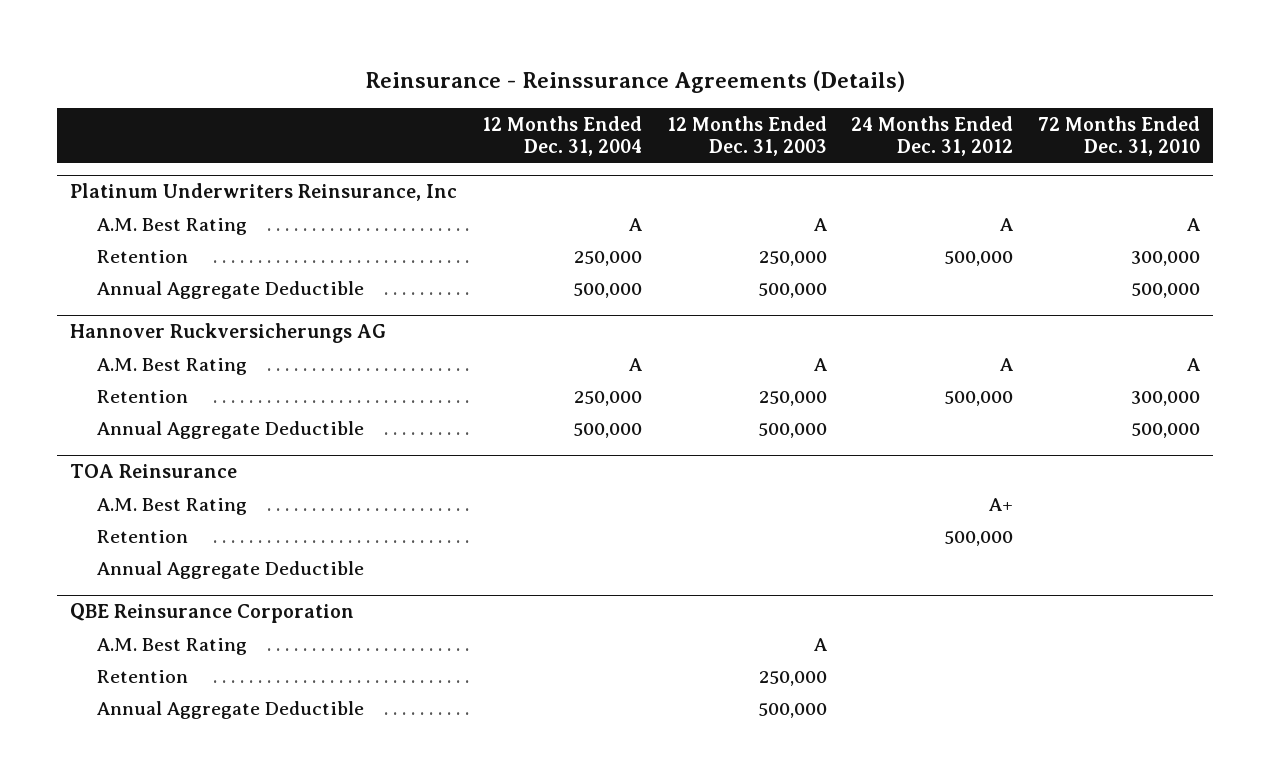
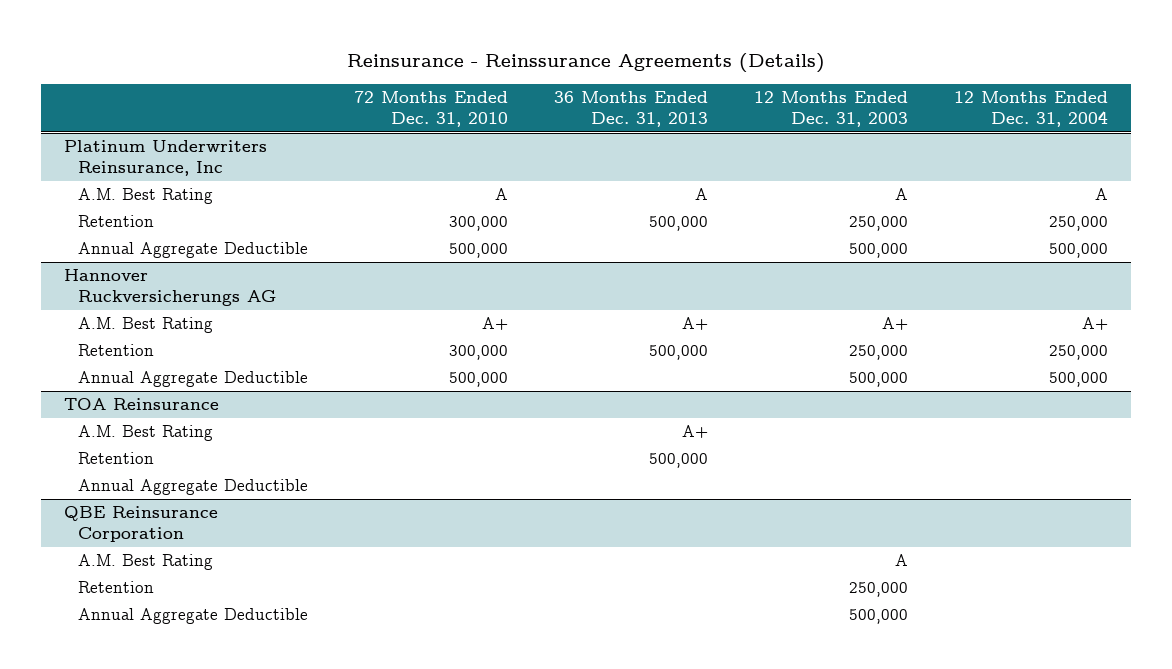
- | 12 Months Ended Dec. 31, 2004 | 12 Months Ended Dec. 31, 2003 | 24 Months Ended Dec. 31, 2012 | 72 Months Ended Dec. 31, 2010
+ | 72 Months Ended Dec. 31, 2010 | 36 Months Ended Dec. 31, 2013 | 12 Months Ended Dec. 31, 2003 | 12 Months Ended Dec. 31, 2004
@ Hannover Ruckversicherungs AG
- A.M. Best Rating | A | A | A | A
+ A.M. Best Rating | A+ | A+ | A+ | A+

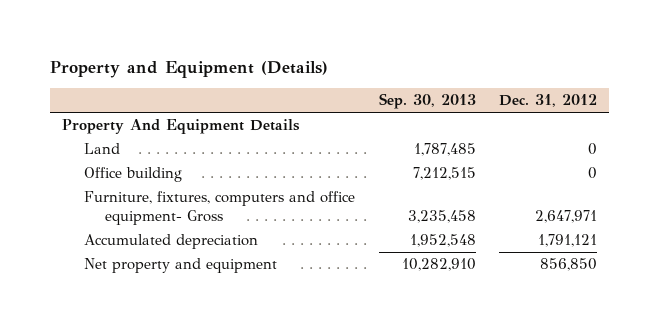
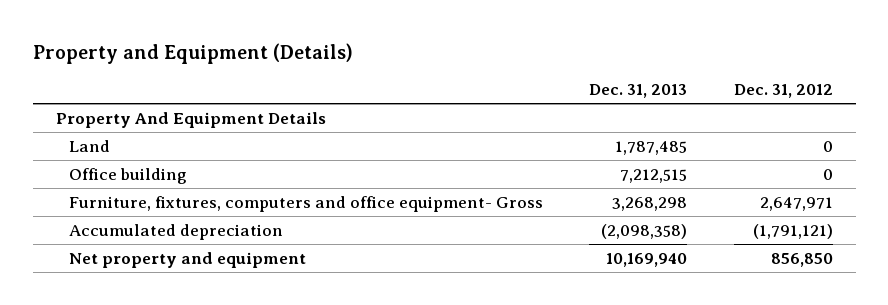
- | Sep. 30, 2013 | Dec. 31, 2012
+ | Dec. 31, 2013 | Dec. 31, 2012
- Accumulated depreciation | 1,952,548 | 1,791,121
+ Accumulated depreciation | (2,098,358) | (1,791,121)

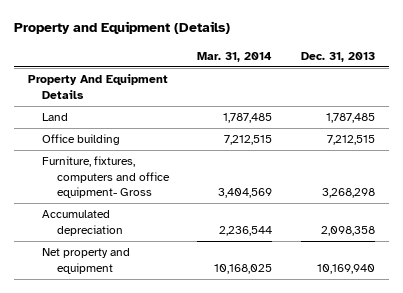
- | Dec. 31, 2013 | Dec. 31, 2012
+ | Mar. 31, 2014 | Dec. 31, 2013
- Accumulated depreciation | (2,098,358) | (1,791,121)
+ Accumulated depreciation | 2,236,544 | 2,098,358

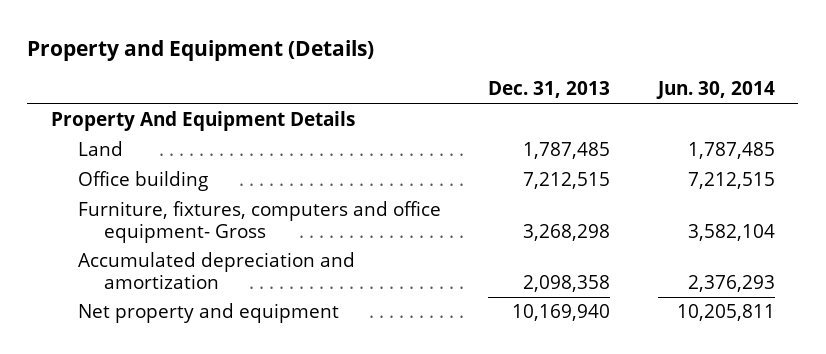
- | Mar. 31, 2014 | Dec. 31, 2013
+ | Dec. 31, 2013 | Jun. 30, 2014
- Accumulated depreciation | 2,236,544 | 2,098,358
+ Accumulated depreciation and amortization | 2,098,358 | 2,376,293

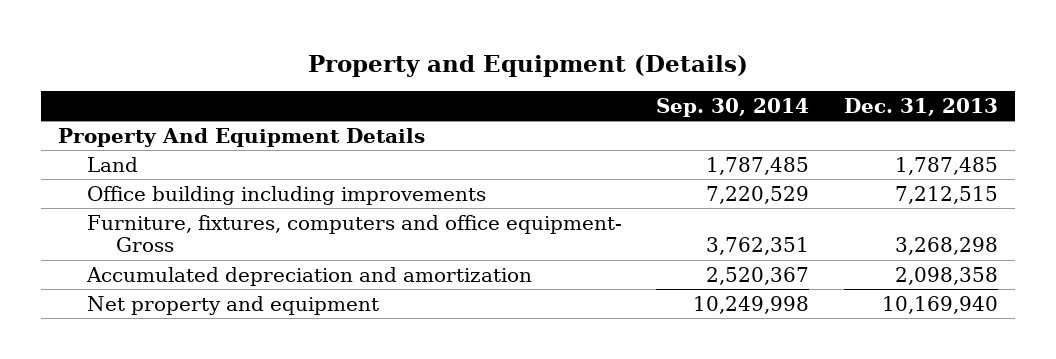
- | Dec. 31, 2013 | Jun. 30, 2014
+ | Sep. 30, 2014 | Dec. 31, 2013
- Office building | 7,212,515 | 7,212,515
+ Office building including improvements | 7,220,529 | 7,212,515

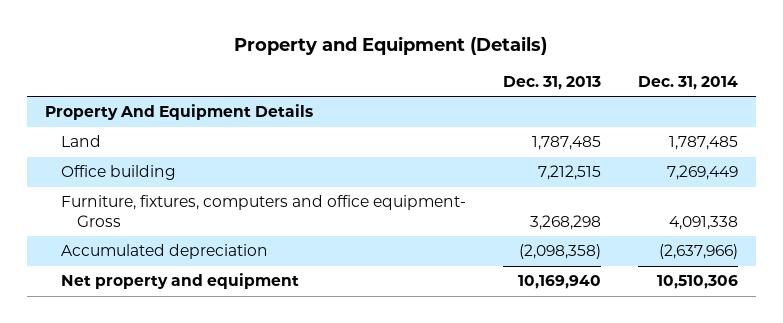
- | Sep. 30, 2014 | Dec. 31, 2013
+ | Dec. 31, 2013 | Dec. 31, 2014
- Office building including improvements | 7,220,529 | 7,212,515
+ Office building | 7,212,515 | 7,269,449
- Accumulated depreciation and amortization | 2,520,367 | 2,098,358
+ Accumulated depreciation | (2,098,358) | (2,637,966)

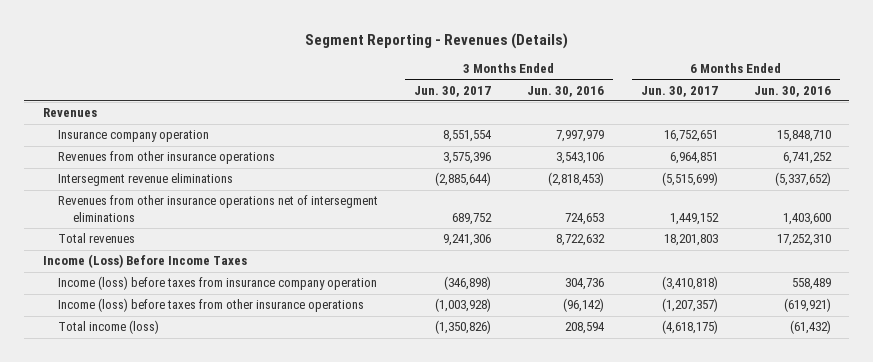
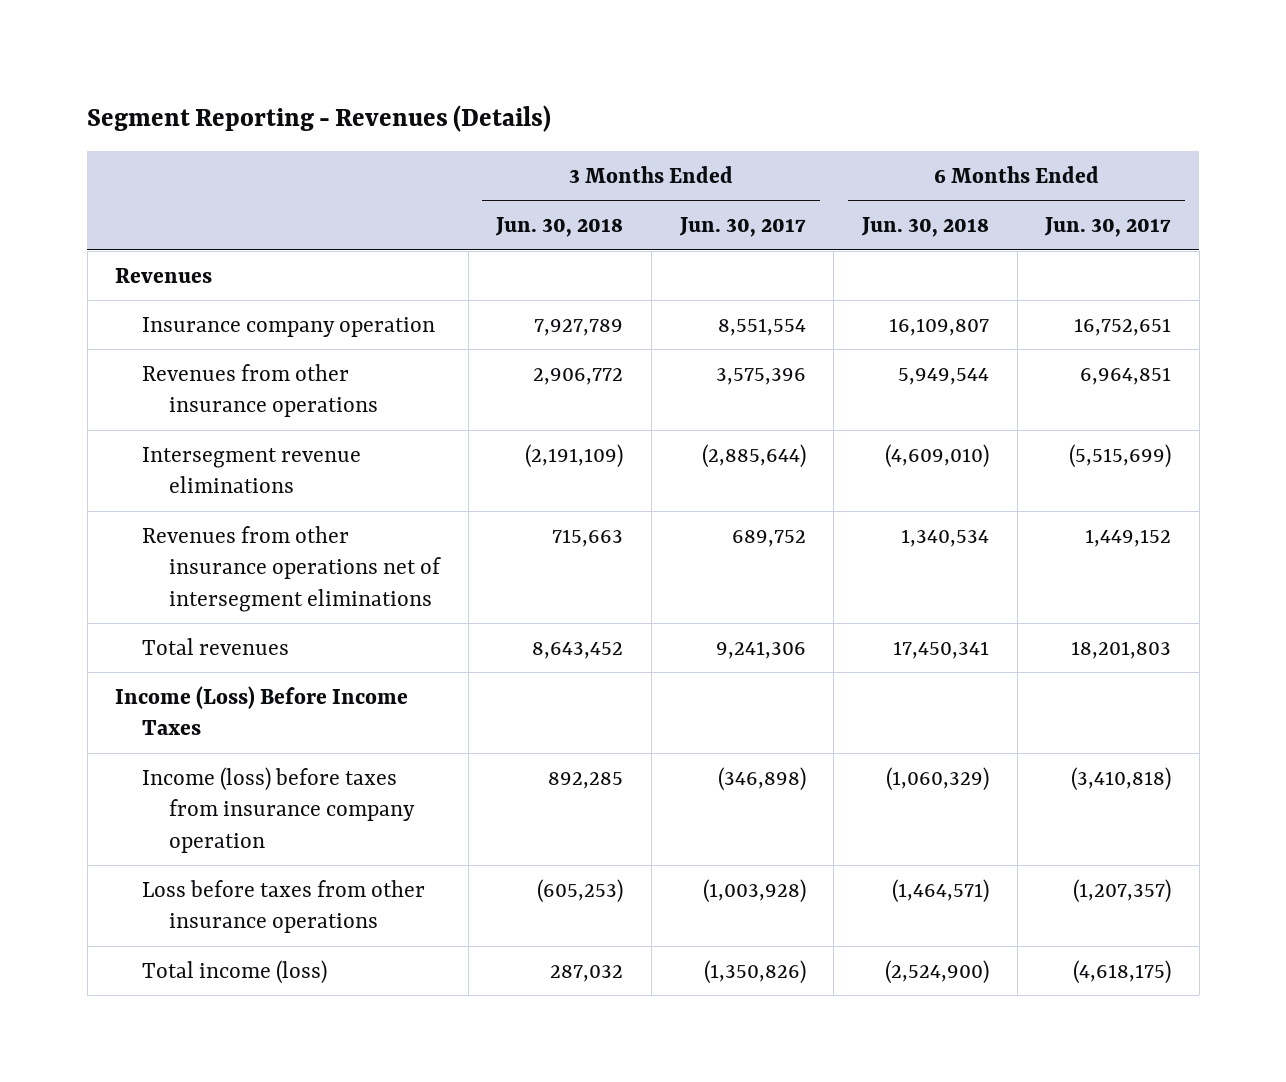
- | 3 Months Ended Jun. 30, 2017 | 3 Months Ended Jun. 30, 2016 | 6 Months Ended Jun. 30, 2017 | 6 Months Ended Jun. 30, 2016
+ | 3 Months Ended Jun. 30, 2018 | 3 Months Ended Jun. 30, 2017 | 6 Months Ended Jun. 30, 2018 | 6 Months Ended Jun. 30, 2017
- Income (loss) before taxes from other insurance operations | (1,003,928) | (96,142) | (1,207,357) | (619,921)
+ Loss before taxes from other insurance operations | (605,253) | (1,003,928) | (1,464,571) | (1,207,357)

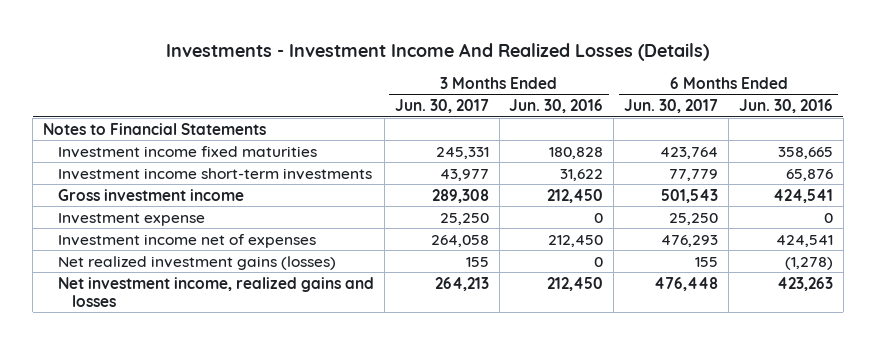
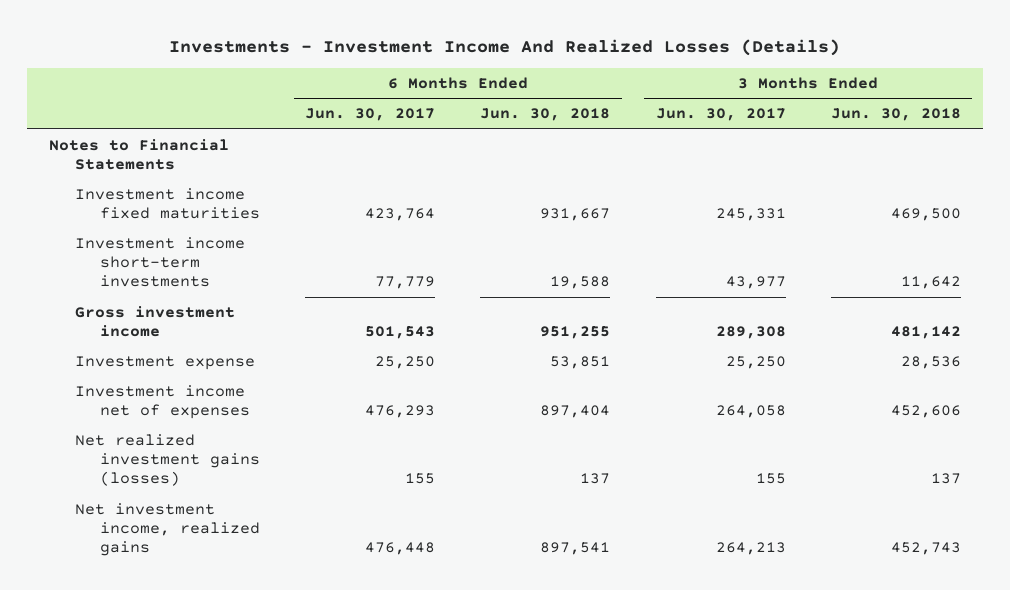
- | 3 Months Ended Jun. 30, 2017 | 3 Months Ended Jun. 30, 2016 | 6 Months Ended Jun. 30, 2017 | 6 Months Ended Jun. 30, 2016
+ | 6 Months Ended Jun. 30, 2017 | 6 Months Ended Jun. 30, 2018 | 3 Months Ended Jun. 30, 2017 | 3 Months Ended Jun. 30, 2018
- Net investment income, realized gains and losses | 264,213 | 212,450 | 476,448 | 423,263
+ Net investment income, realized gains | 476,448 | 897,541 | 264,213 | 452,743

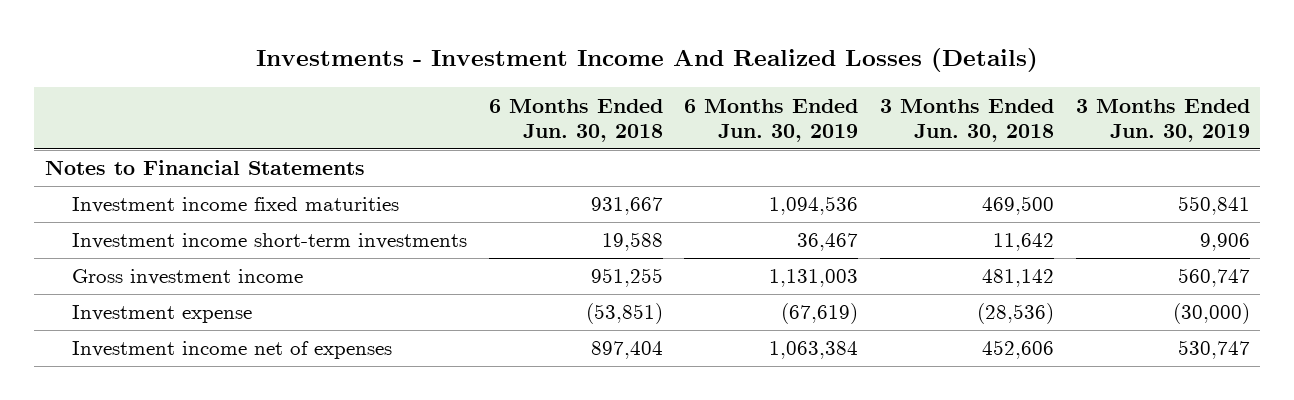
- | 6 Months Ended Jun. 30, 2017 | 6 Months Ended Jun. 30, 2018 | 3 Months Ended Jun. 30, 2017 | 3 Months Ended Jun. 30, 2018
+ | 6 Months Ended Jun. 30, 2018 | 6 Months Ended Jun. 30, 2019 | 3 Months Ended Jun. 30, 2018 | 3 Months Ended Jun. 30, 2019
- Investment expense | 25,250 | 53,851 | 25,250 | 28,536
+ Investment expense | (53,851) | (67,619) | (28,536) | (30,000)
- Net realized investment gains (losses) | 155 | 137 | 155 | 137
- Net investment income, realized gains | 476,448 | 897,541 | 264,213 | 452,743

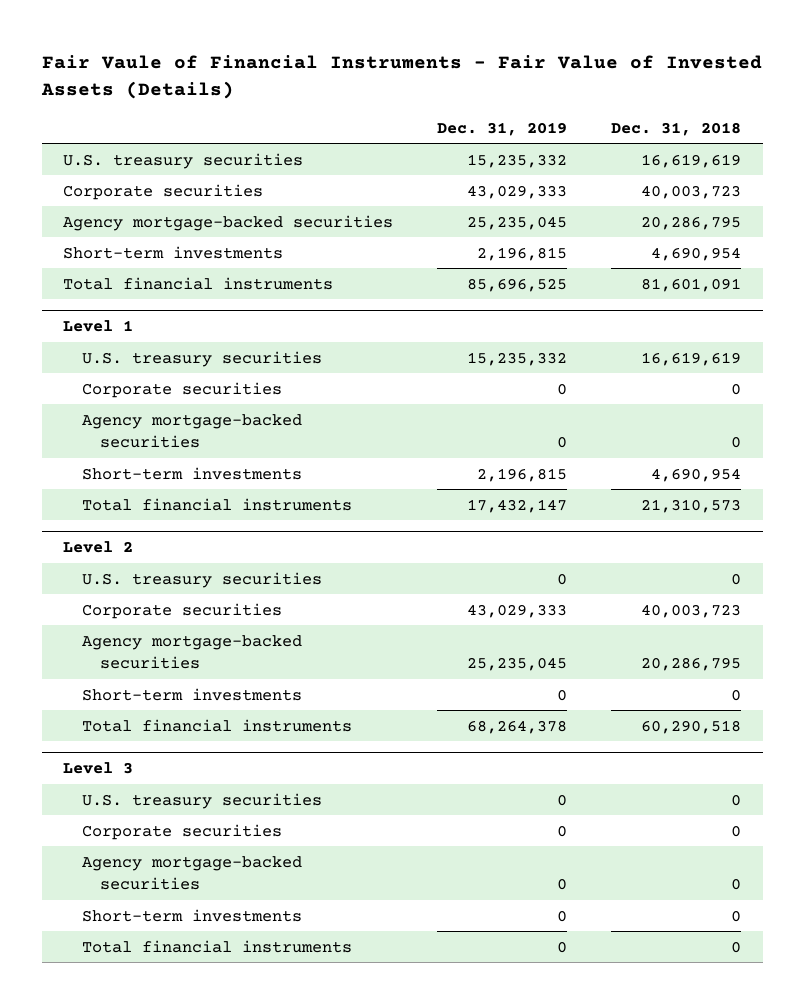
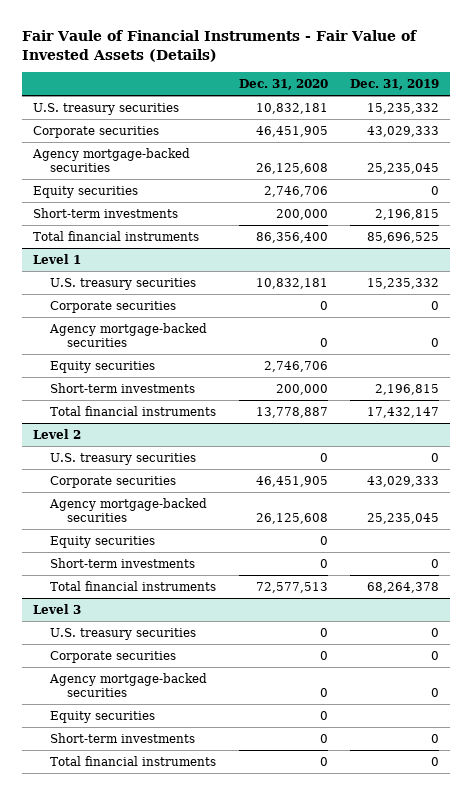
- | Dec. 31, 2019 | Dec. 31, 2018
+ | Dec. 31, 2020 | Dec. 31, 2019
+ Equity securities | 2,746,706 | 0
@ Level 1
+ Equity securities | 2,746,706 |
@ Level 2
+ Equity securities | 0 |
@ Level 3
+ Equity securities | 0 |

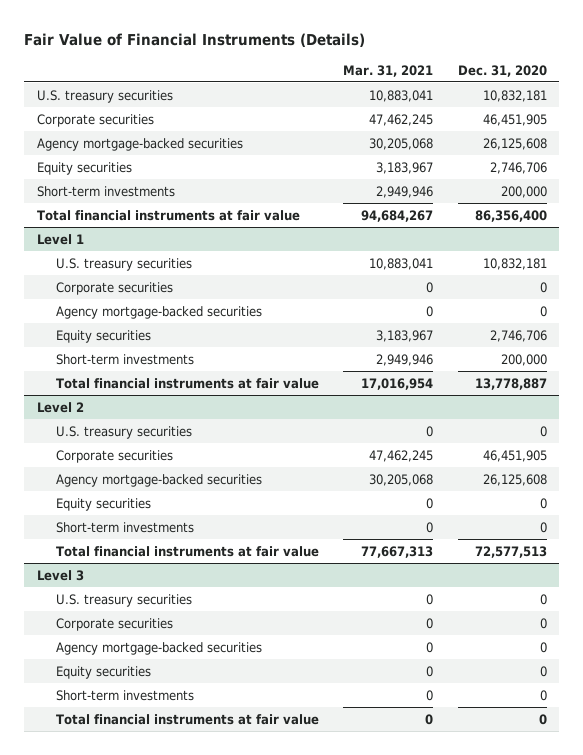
- Fair Vaule of Financial Instruments - Fair Value of Invested Assets (Details)
+ Fair Value of Financial Instruments (Details)
- | Dec. 31, 2020 | Dec. 31, 2019
+ | Mar. 31, 2021 | Dec. 31, 2020
- Total financial instruments | 86,356,400 | 85,696,525
+ Total financial instruments at fair value | 94,684,267 | 86,356,400
@ Level 1
- Total financial instruments | 13,778,887 | 17,432,147
+ Total financial instruments at fair value | 17,016,954 | 13,778,887
@ Level 2
- Total financial instruments | 72,577,513 | 68,264,378
+ Total financial instruments at fair value | 77,667,313 | 72,577,513
@ Level 3
- Total financial instruments | 0 | 0
+ Total financial instruments at fair value | 0 | 0

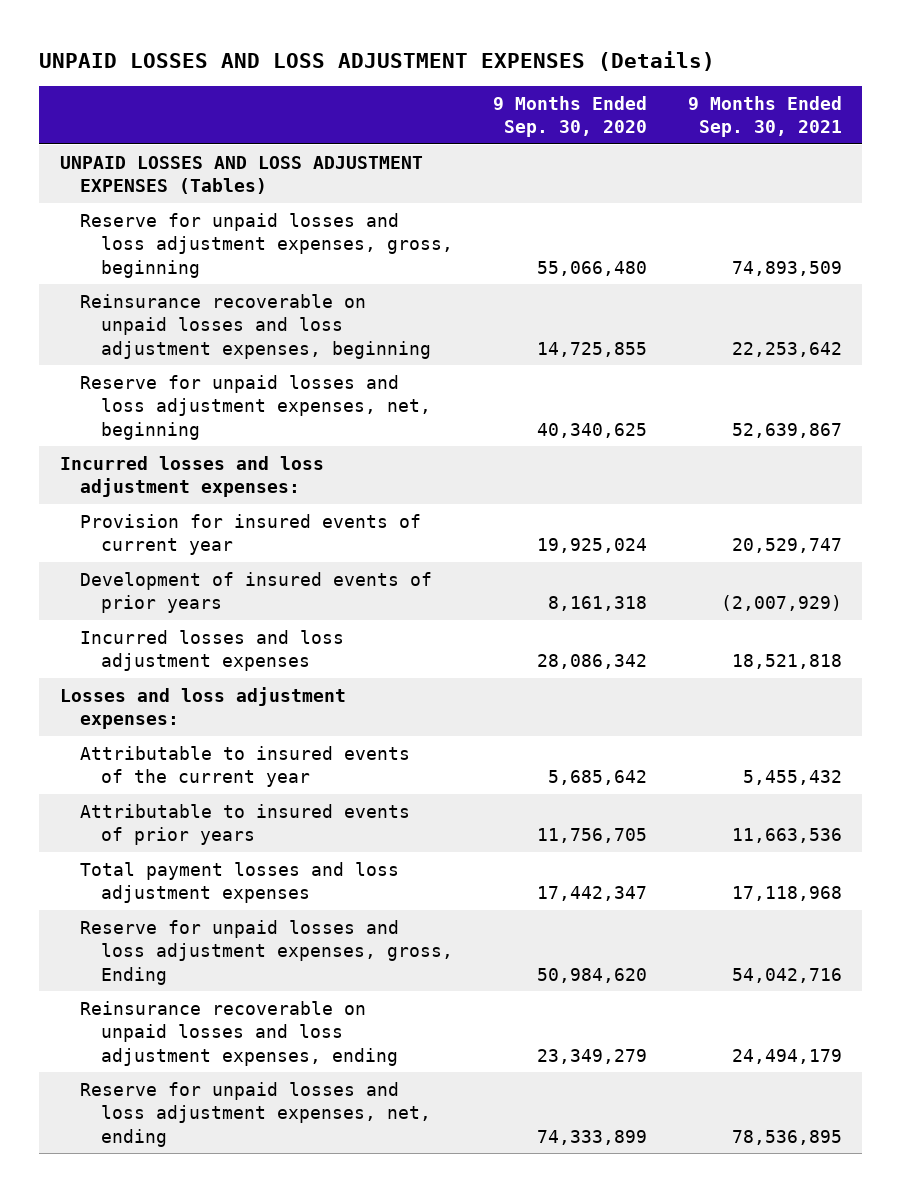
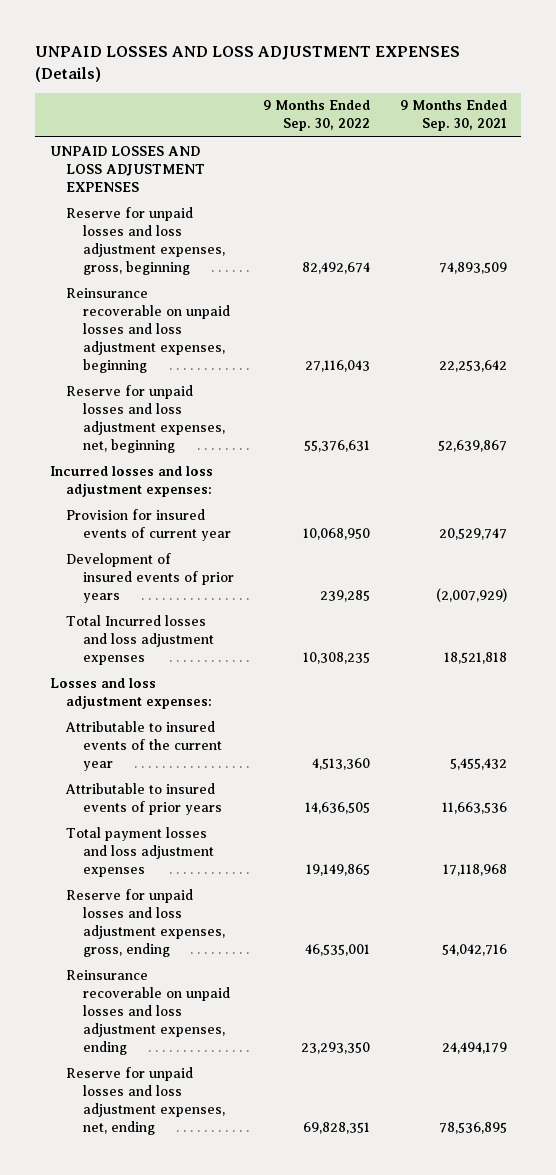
- | 9 Months Ended Sep. 30, 2020 | 9 Months Ended Sep. 30, 2021
+ | 9 Months Ended Sep. 30, 2022 | 9 Months Ended Sep. 30, 2021
- UNPAID LOSSES AND LOSS ADJUSTMENT EXPENSES (Tables)
+ UNPAID LOSSES AND LOSS ADJUSTMENT EXPENSES
- Incurred losses and loss adjustment expenses | 28,086,342 | 18,521,818
+ Total Incurred losses and loss adjustment expenses | 10,308,235 | 18,521,818
- Reserve for unpaid losses and loss adjustment expenses, gross, Ending | 50,984,620 | 54,042,716
+ Reserve for unpaid losses and loss adjustment expenses, gross, ending | 46,535,001 | 54,042,716

